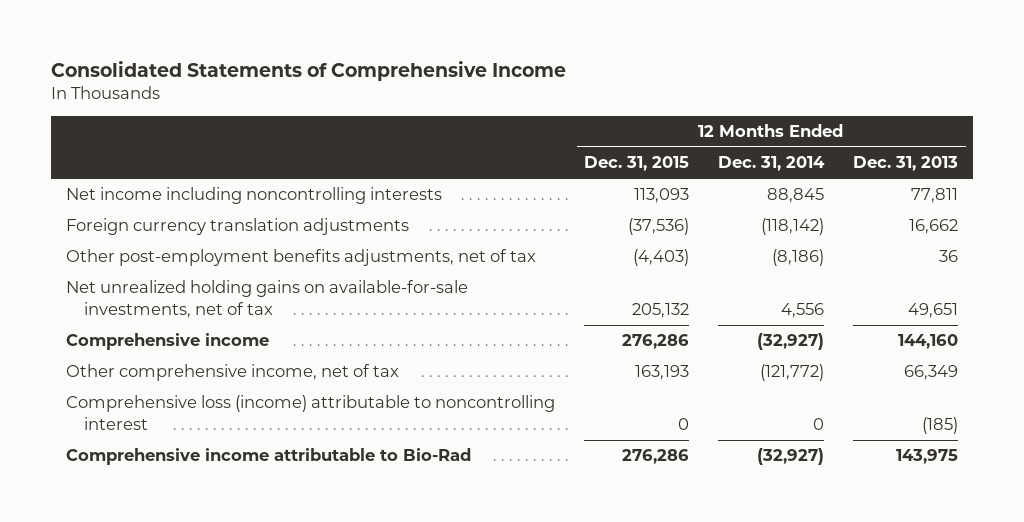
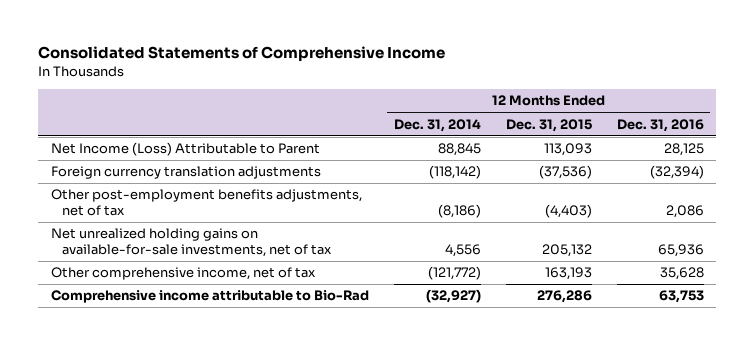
- | 12 Months Ended Dec. 31, 2015 | 12 Months Ended Dec. 31, 2014 | 12 Months Ended Dec. 31, 2013
+ | 12 Months Ended Dec. 31, 2014 | 12 Months Ended Dec. 31, 2015 | 12 Months Ended Dec. 31, 2016
- Net income including noncontrolling interests | 113,093 | 88,845 | 77,811
+ Net Income (Loss) Attributable to Parent | 88,845 | 113,093 | 28,125
- Comprehensive income | 276,286 | (32,927) | 144,160
- Comprehensive loss (income) attributable to noncontrolling interest | 0 | 0 | (185)

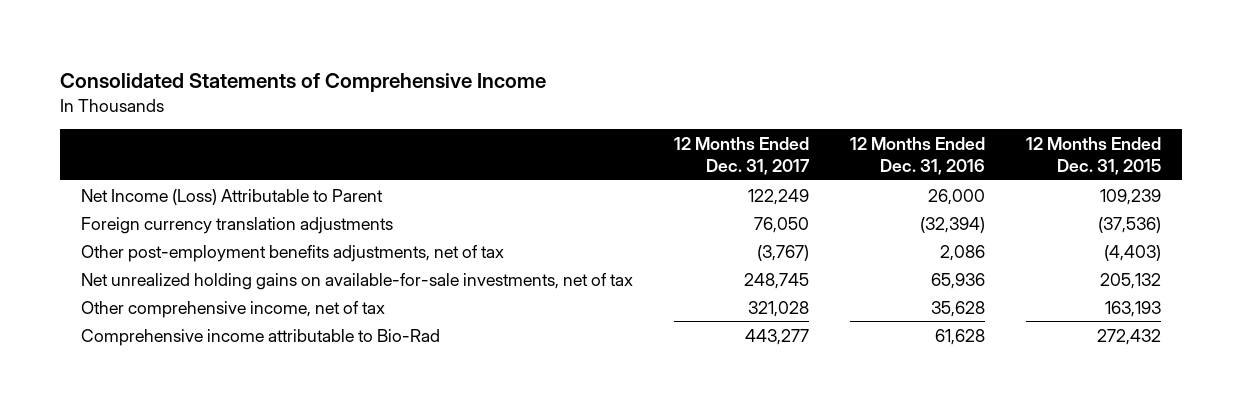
- | 12 Months Ended Dec. 31, 2014 | 12 Months Ended Dec. 31, 2015 | 12 Months Ended Dec. 31, 2016
+ | 12 Months Ended Dec. 31, 2017 | 12 Months Ended Dec. 31, 2016 | 12 Months Ended Dec. 31, 2015
- Net Income (Loss) Attributable to Parent | 88,845 | 113,093 | 28,125
+ Net Income (Loss) Attributable to Parent | 122,249 | 26,000 | 109,239
- Comprehensive income attributable to Bio-Rad | (32,927) | 276,286 | 63,753
+ Comprehensive income attributable to Bio-Rad | 443,277 | 61,628 | 272,432

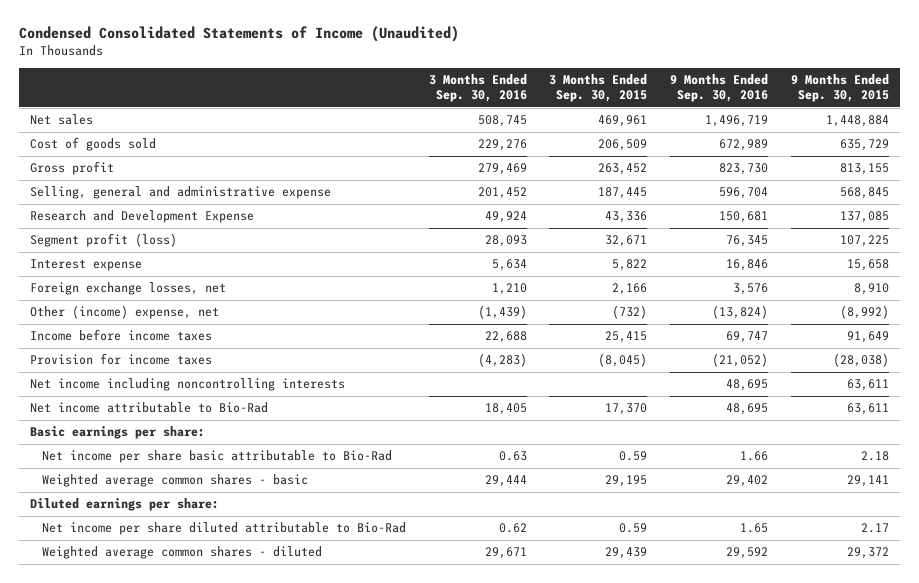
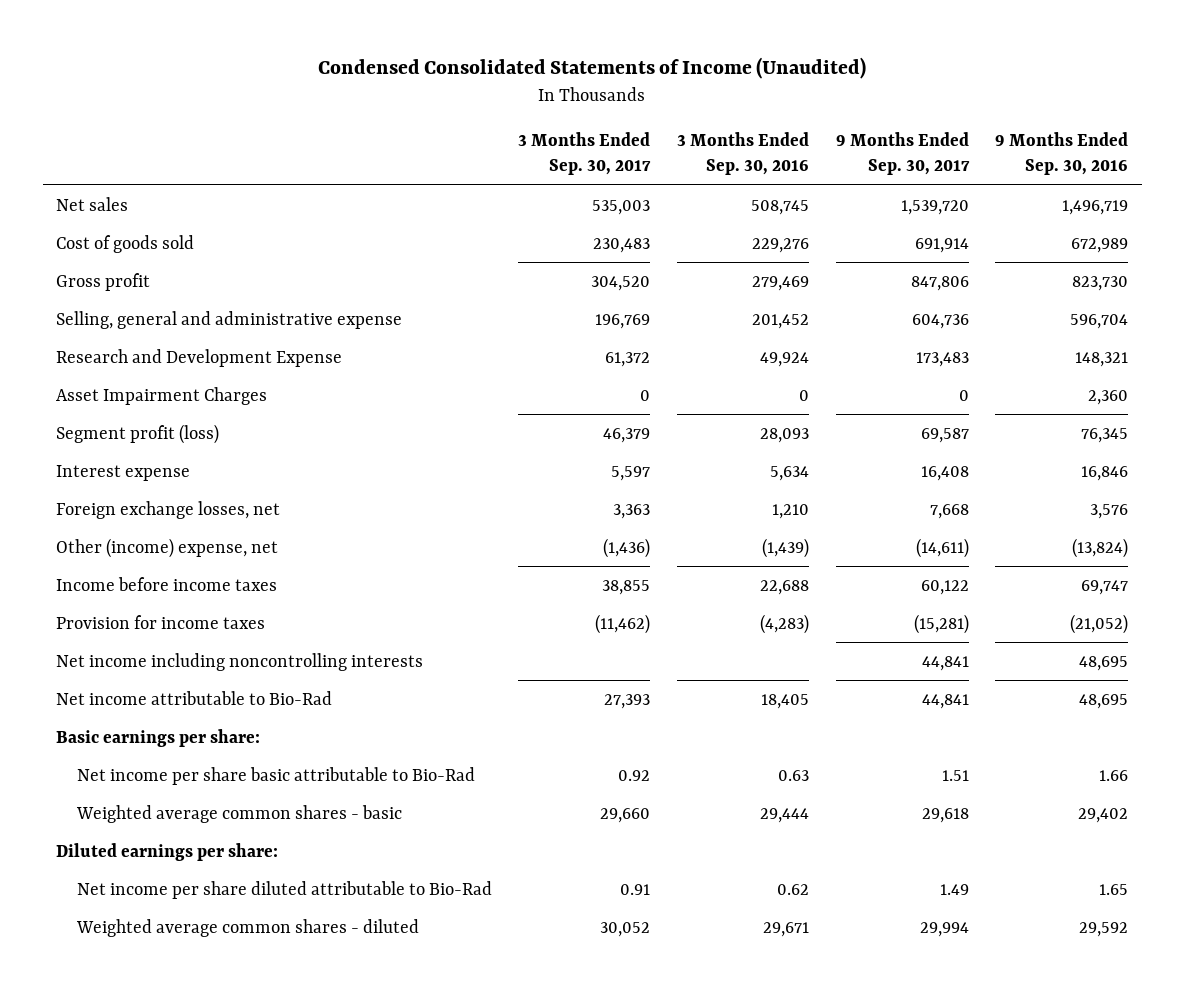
- | 3 Months Ended Sep. 30, 2016 | 3 Months Ended Sep. 30, 2015 | 9 Months Ended Sep. 30, 2016 | 9 Months Ended Sep. 30, 2015
+ | 3 Months Ended Sep. 30, 2017 | 3 Months Ended Sep. 30, 2016 | 9 Months Ended Sep. 30, 2017 | 9 Months Ended Sep. 30, 2016
- Research and Development Expense | 49,924 | 43,336 | 150,681 | 137,085
+ Research and Development Expense | 61,372 | 49,924 | 173,483 | 148,321
+ Asset Impairment Charges | 0 | 0 | 0 | 2,360

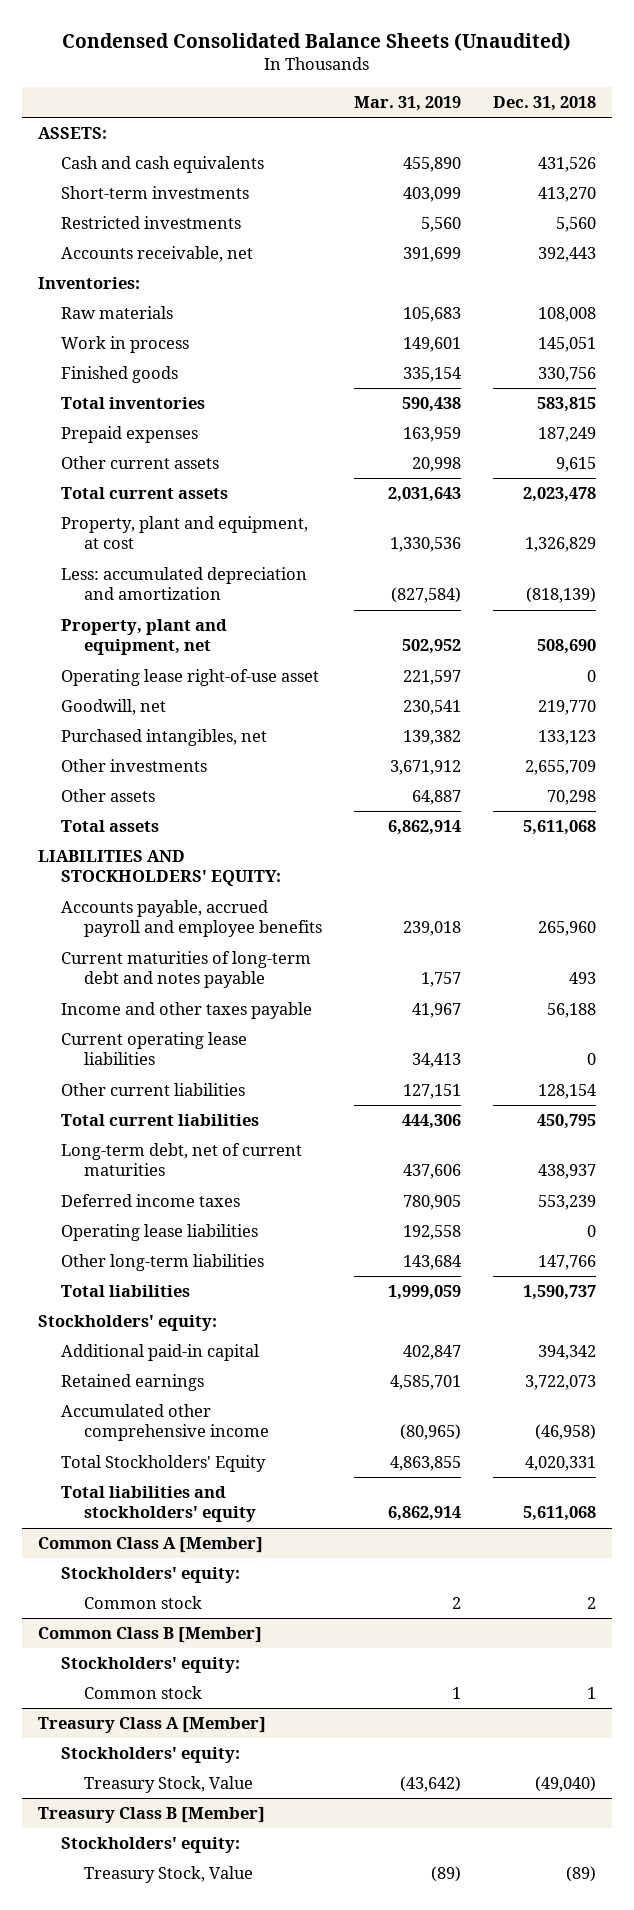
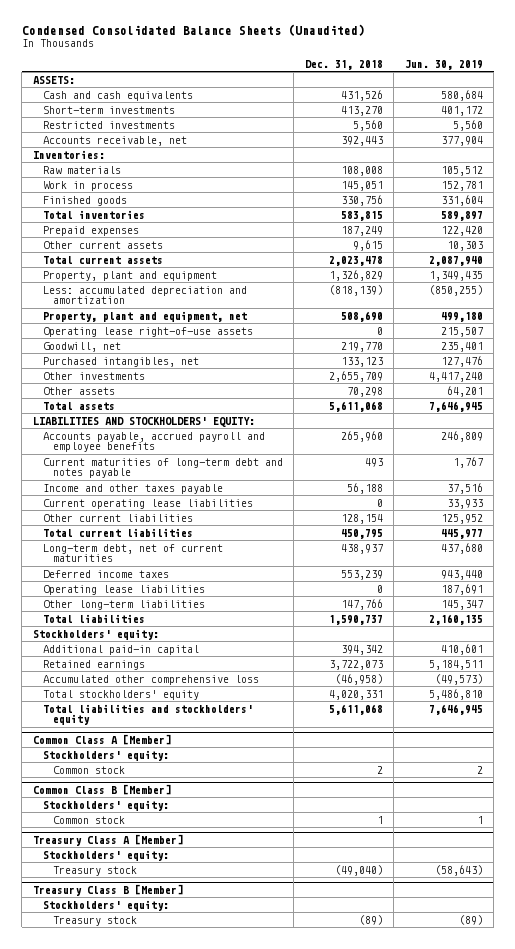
- | Mar. 31, 2019 | Dec. 31, 2018
+ | Dec. 31, 2018 | Jun. 30, 2019
- Property, plant and equipment, at cost | 1,330,536 | 1,326,829
+ Property, plant and equipment | 1,326,829 | 1,349,435
- Operating lease right-of-use asset | 221,597 | 0
+ Operating lease right-of-use assets | 0 | 215,507
- Accumulated other comprehensive income | (80,965) | (46,958)
- Total Stockholders' Equity | 4,863,855 | 4,020,331
+ Accumulated other comprehensive loss | (46,958) | (49,573)
+ Total stockholders' equity | 4,020,331 | 5,486,810
@ Treasury Class A [Member]
- Treasury Stock, Value | (43,642) | (49,040)
+ Treasury stock | (49,040) | (58,643)
@ Treasury Class B [Member]
- Treasury Stock, Value | (89) | (89)
+ Treasury stock | (89) | (89)

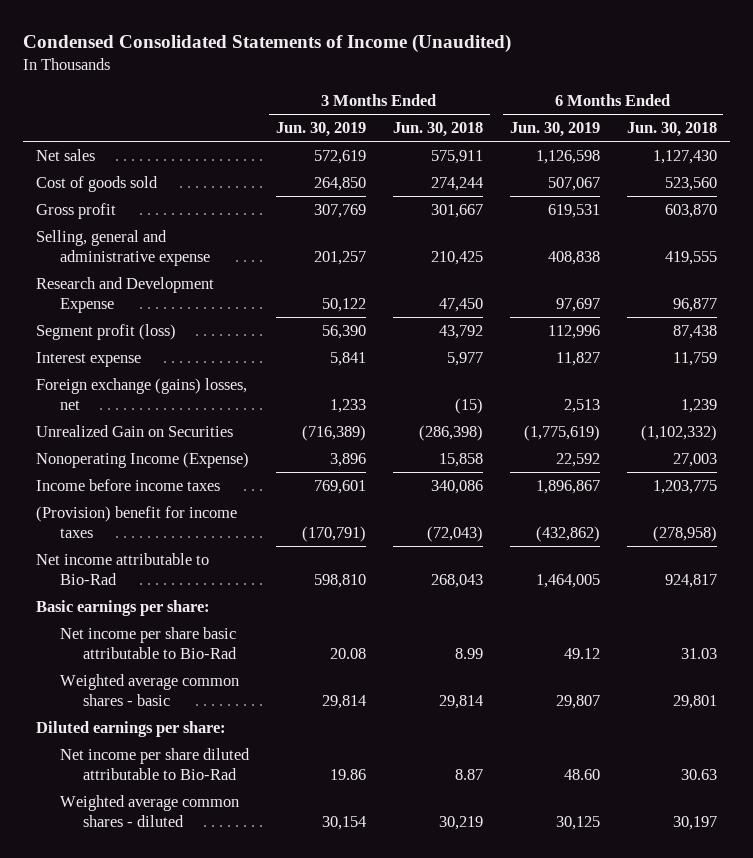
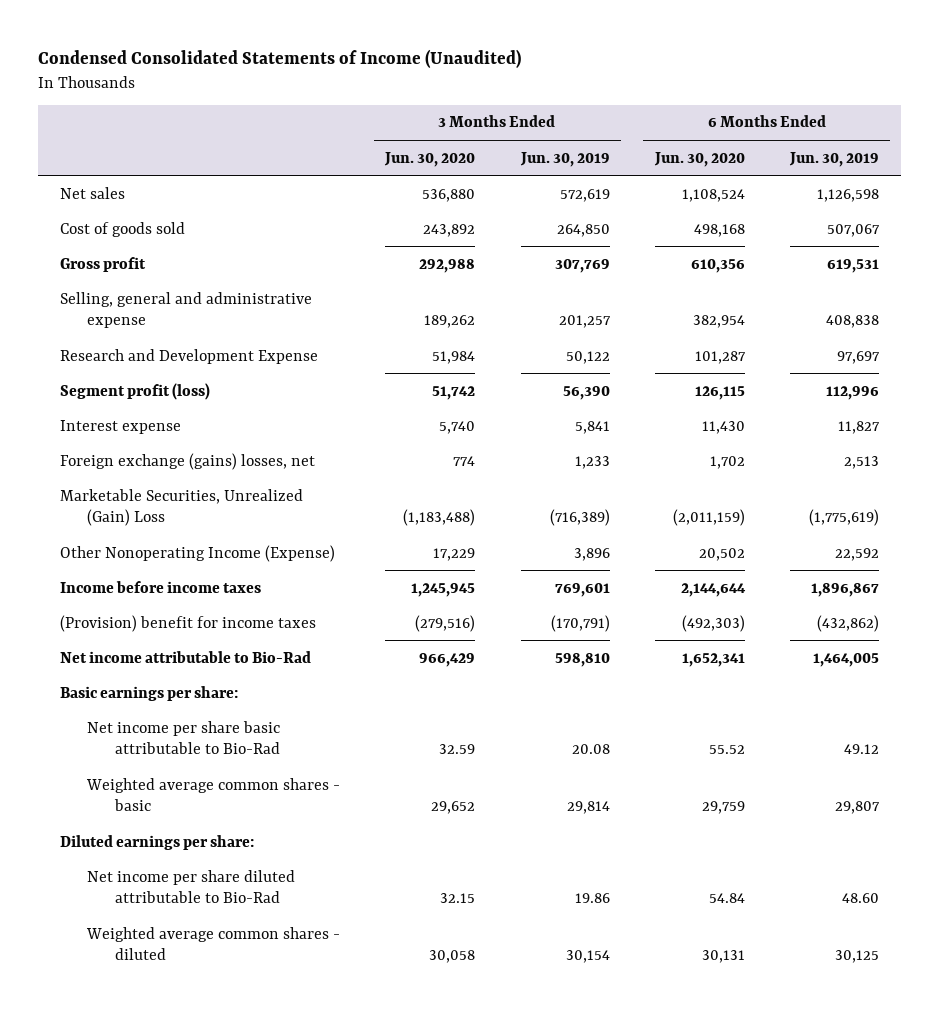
- | 3 Months Ended Jun. 30, 2019 | 3 Months Ended Jun. 30, 2018 | 6 Months Ended Jun. 30, 2019 | 6 Months Ended Jun. 30, 2018
+ | 3 Months Ended Jun. 30, 2020 | 3 Months Ended Jun. 30, 2019 | 6 Months Ended Jun. 30, 2020 | 6 Months Ended Jun. 30, 2019
- Unrealized Gain on Securities | (716,389) | (286,398) | (1,775,619) | (1,102,332)
- Nonoperating Income (Expense) | 3,896 | 15,858 | 22,592 | 27,003
+ Marketable Securities, Unrealized (Gain) Loss | (1,183,488) | (716,389) | (2,011,159) | (1,775,619)
+ Other Nonoperating Income (Expense) | 17,229 | 3,896 | 20,502 | 22,592

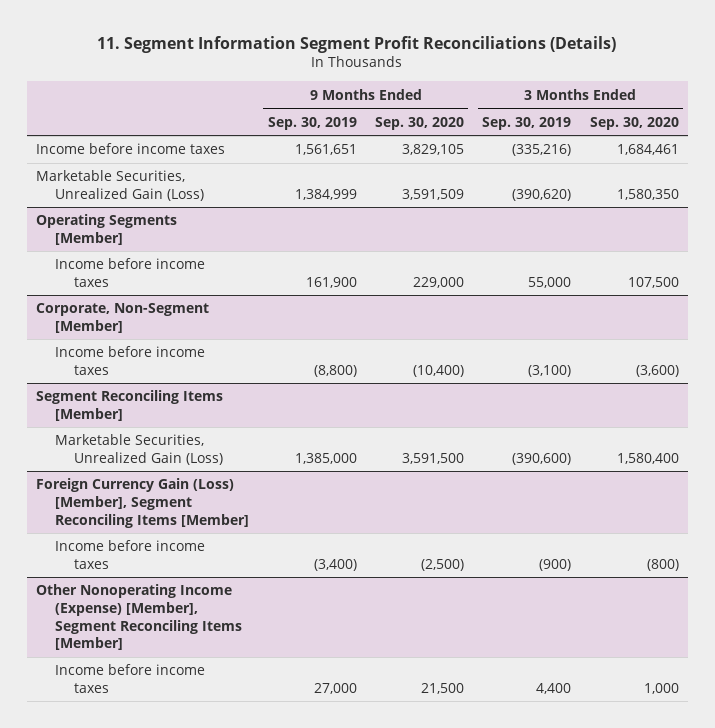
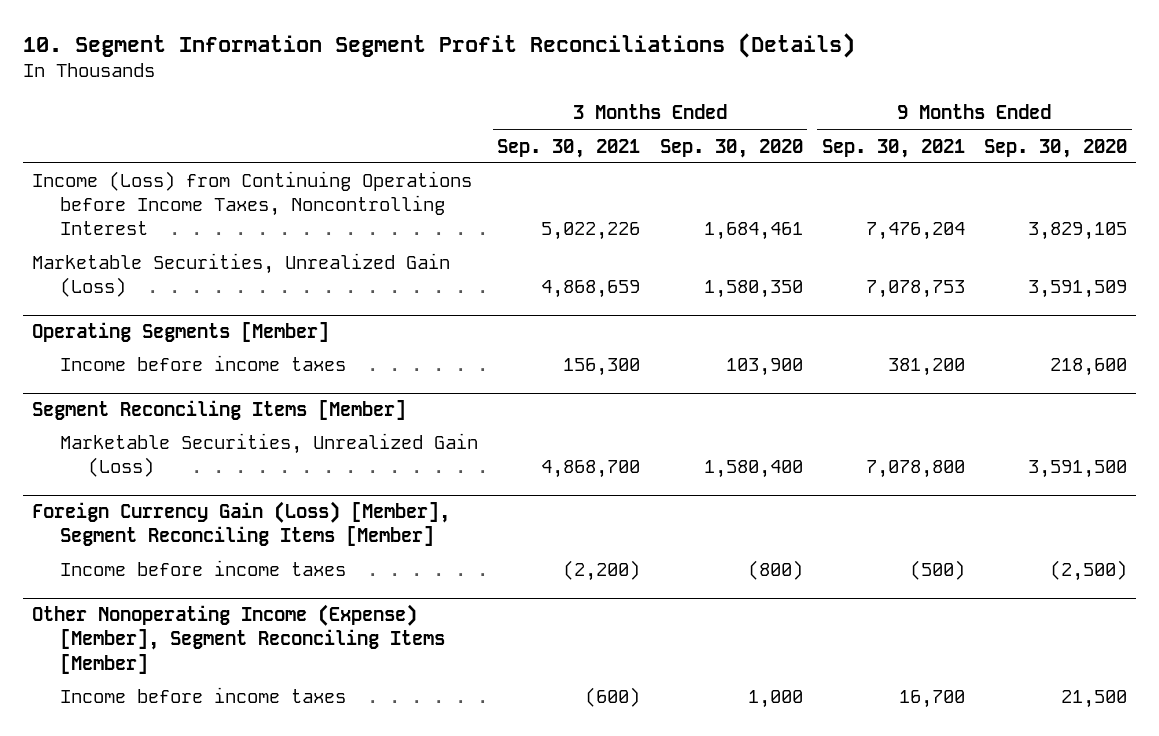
- 11. Segment Information Segment Profit Reconciliations (Details)
+ 10. Segment Information Segment Profit Reconciliations (Details)
- | 9 Months Ended Sep. 30, 2019 | 9 Months Ended Sep. 30, 2020 | 3 Months Ended Sep. 30, 2019 | 3 Months Ended Sep. 30, 2020
+ | 3 Months Ended Sep. 30, 2021 | 3 Months Ended Sep. 30, 2020 | 9 Months Ended Sep. 30, 2021 | 9 Months Ended Sep. 30, 2020
- Income before income taxes | 1,561,651 | 3,829,105 | (335,216) | 1,684,461
+ Income (Loss) from Continuing Operations before Income Taxes, Noncontrolling Interest | 5,022,226 | 1,684,461 | 7,476,204 | 3,829,105
@ Operating Segments [Member]
- Income before income taxes | 161,900 | 229,000 | 55,000 | 107,500
- Corporate, Non-Segment [Member]
- Income before income taxes | (8,800) | (10,400) | (3,100) | (3,600)
@ Operating Segments [Member]
+ Income before income taxes | 156,300 | 103,900 | 381,200 | 218,600

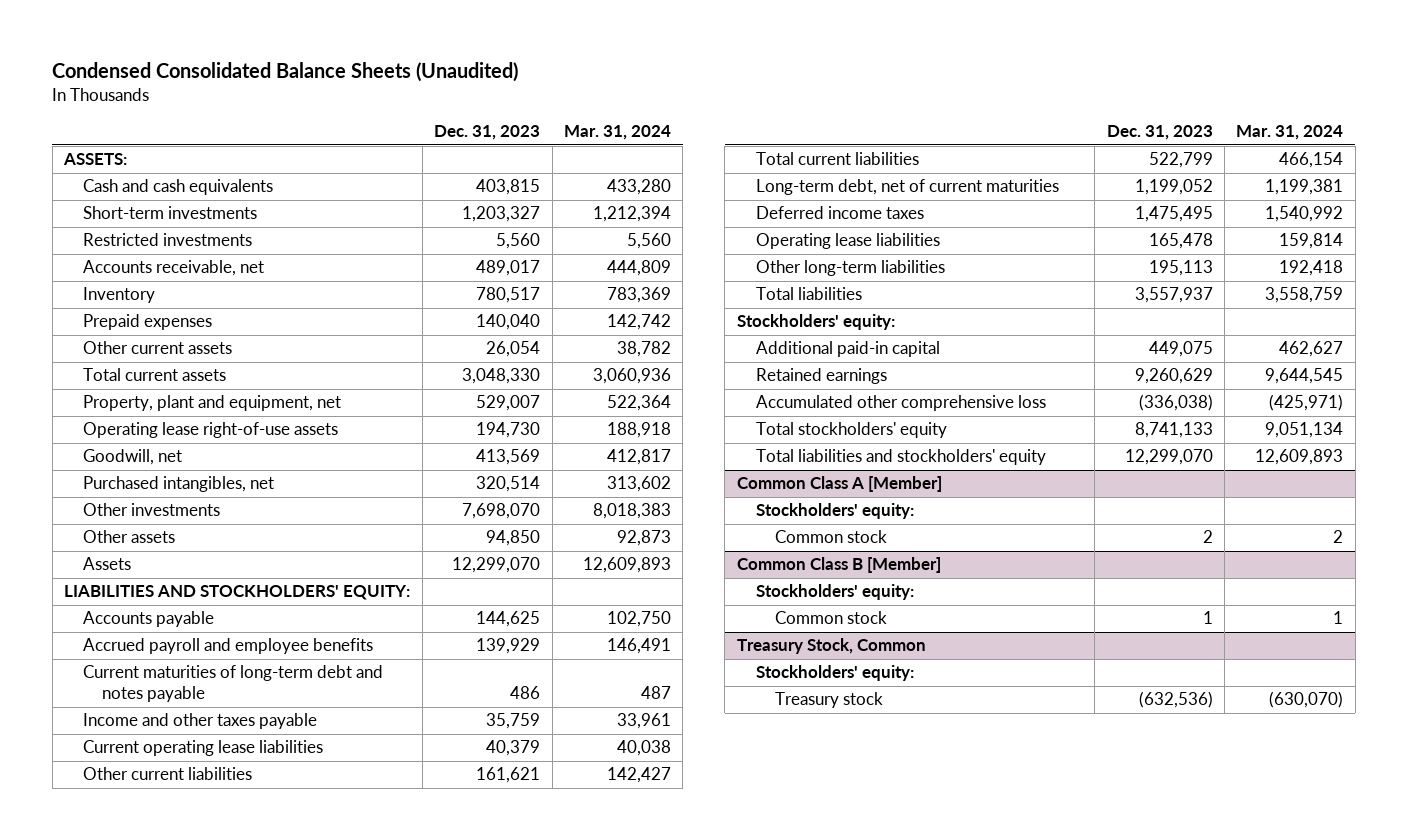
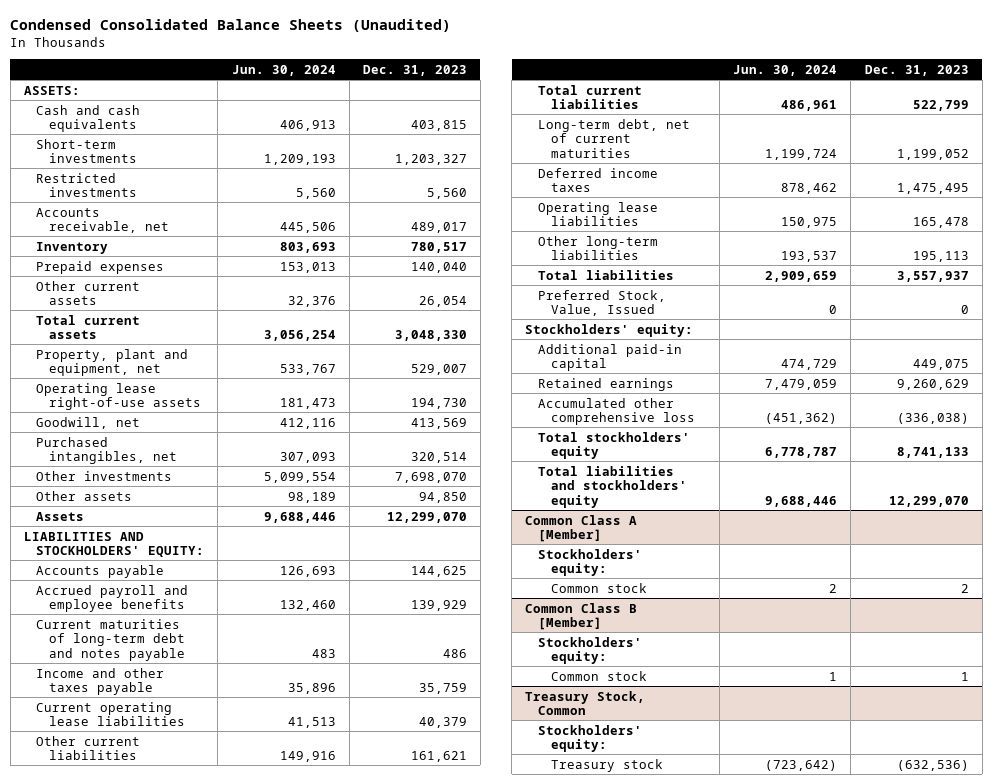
- | Dec. 31, 2023 | Mar. 31, 2024
+ | Jun. 30, 2024 | Dec. 31, 2023
+ Preferred Stock, Value, Issued | 0 | 0

